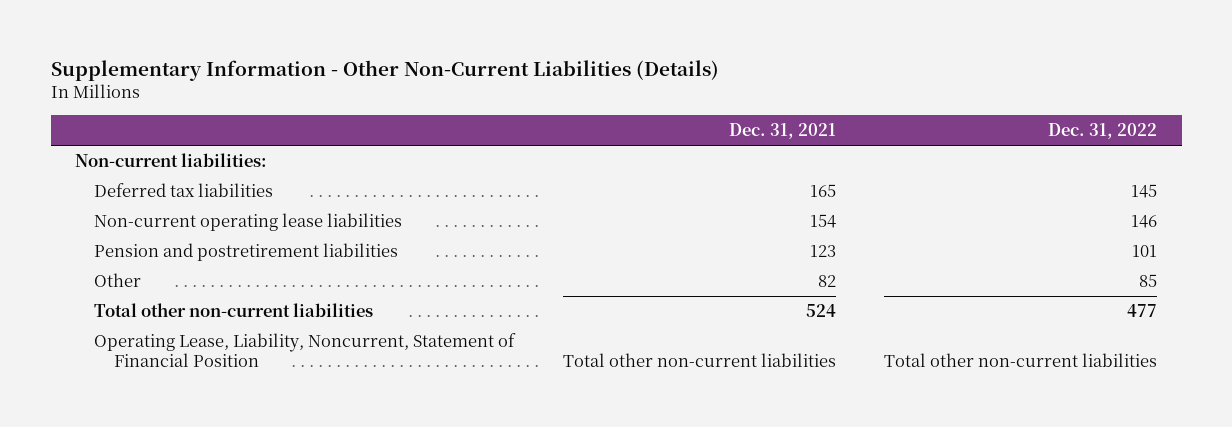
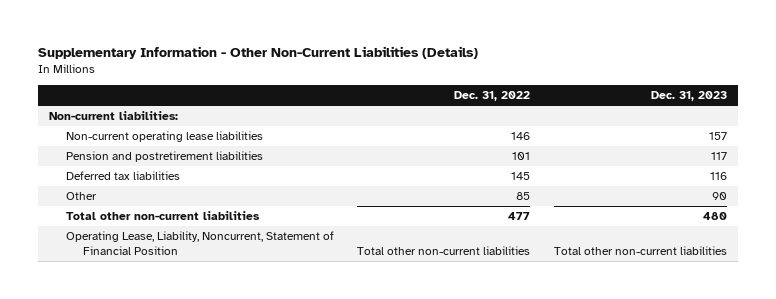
- | Dec. 31, 2021 | Dec. 31, 2022
+ | Dec. 31, 2022 | Dec. 31, 2023
moved down: Deferred tax liabilities | 145 | 116

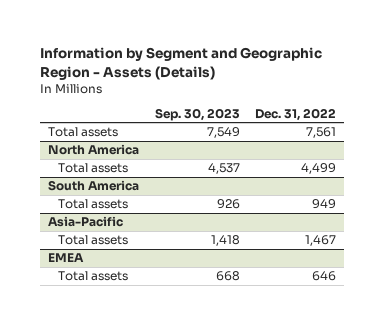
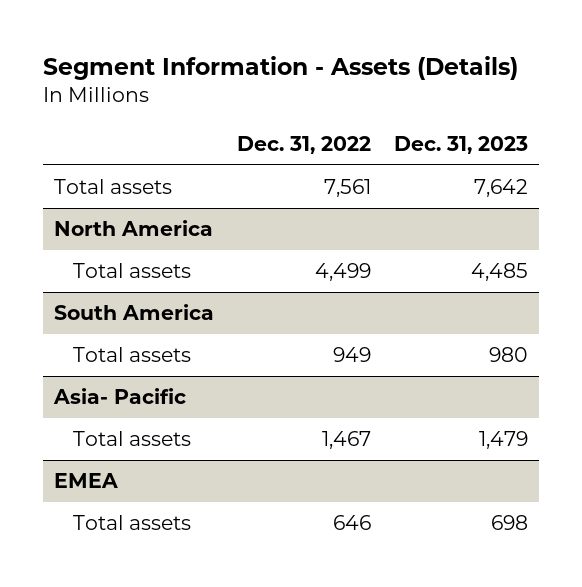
- Information by Segment and Geographic Region - Assets (Details)
+ Segment Information - Assets (Details)
- | Sep. 30, 2023 | Dec. 31, 2022
+ | Dec. 31, 2022 | Dec. 31, 2023
- Asia-Pacific
+ Asia- Pacific

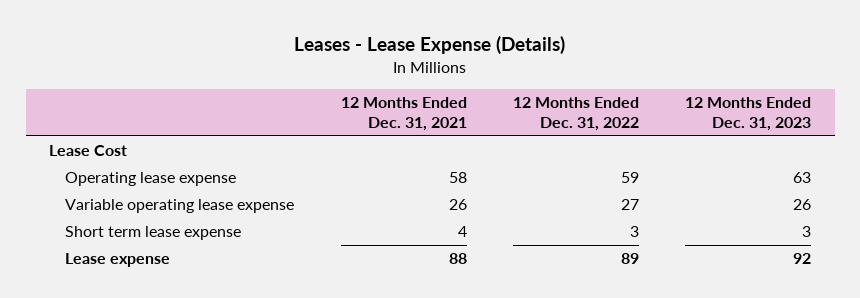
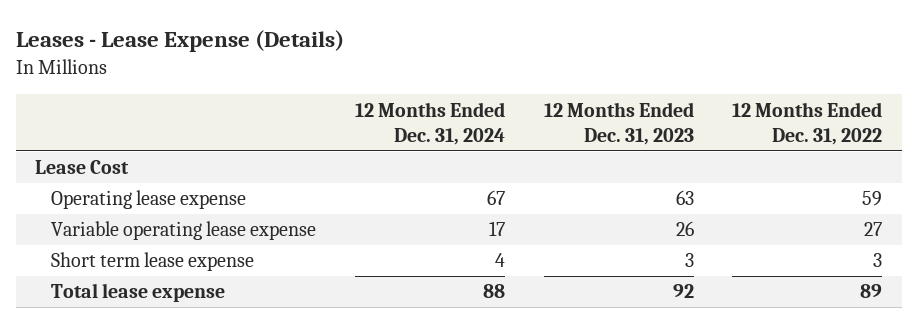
- | 12 Months Ended Dec. 31, 2021 | 12 Months Ended Dec. 31, 2022 | 12 Months Ended Dec. 31, 2023
+ | 12 Months Ended Dec. 31, 2024 | 12 Months Ended Dec. 31, 2023 | 12 Months Ended Dec. 31, 2022
- Lease expense | 88 | 89 | 92
+ Total lease expense | 88 | 92 | 89

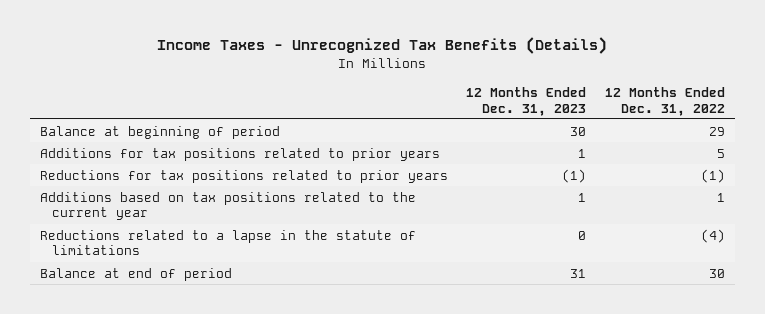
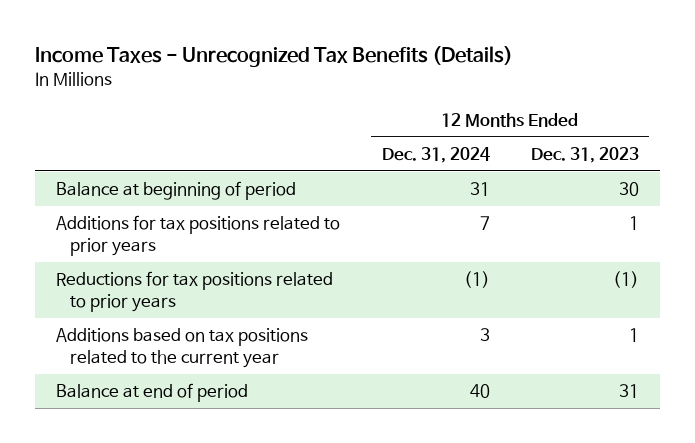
- | 12 Months Ended Dec. 31, 2023 | 12 Months Ended Dec. 31, 2022
+ | 12 Months Ended Dec. 31, 2024 | 12 Months Ended Dec. 31, 2023
- Reductions related to a lapse in the statute of limitations | 0 | (4)

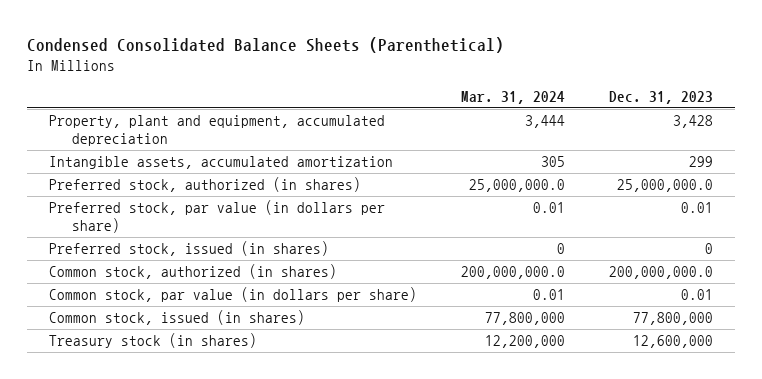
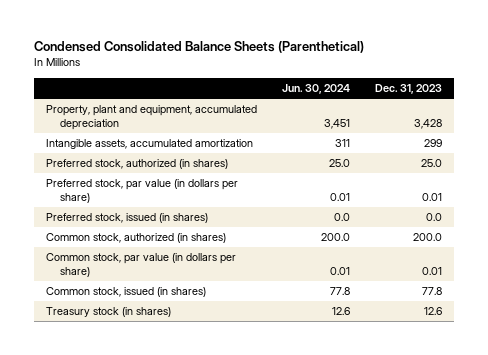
- | Mar. 31, 2024 | Dec. 31, 2023
+ | Jun. 30, 2024 | Dec. 31, 2023
- Preferred stock, authorized (in shares) | 25,000,000.0 | 25,000,000.0
+ Preferred stock, authorized (in shares) | 25.0 | 25.0
- Preferred stock, issued (in shares) | 0 | 0
- Common stock, authorized (in shares) | 200,000,000.0 | 200,000,000.0
+ Preferred stock, issued (in shares) | 0.0 | 0.0
+ Common stock, authorized (in shares) | 200.0 | 200.0
- Common stock, issued (in shares) | 77,800,000 | 77,800,000
- Treasury stock (in shares) | 12,200,000 | 12,600,000
+ Common stock, issued (in shares) | 77.8 | 77.8
+ Treasury stock (in shares) | 12.6 | 12.6

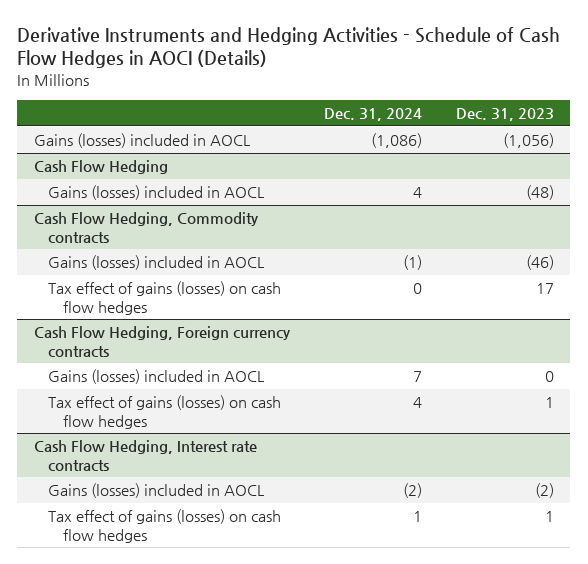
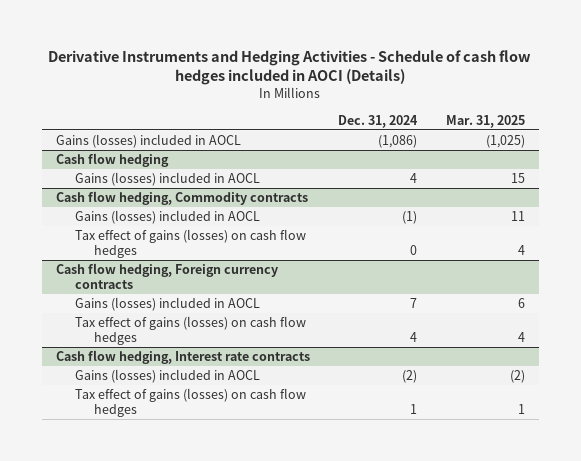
- Derivative Instruments and Hedging Activities - Schedule of Cash Flow Hedges in AOCI (Details)
+ Derivative Instruments and Hedging Activities - Schedule of cash flow hedges included in AOCI (Details)
- | Dec. 31, 2024 | Dec. 31, 2023
+ | Dec. 31, 2024 | Mar. 31, 2025
- Cash Flow Hedging
+ Cash flow hedging
- Cash Flow Hedging, Commodity contracts
+ Cash flow hedging, Commodity contracts
- Cash Flow Hedging, Foreign currency contracts
+ Cash flow hedging, Foreign currency contracts
- Cash Flow Hedging, Interest rate contracts
+ Cash flow hedging, Interest rate contracts

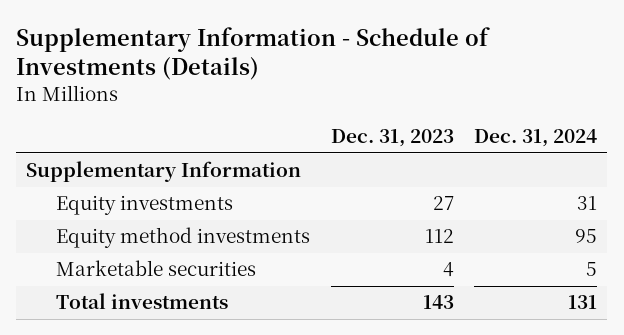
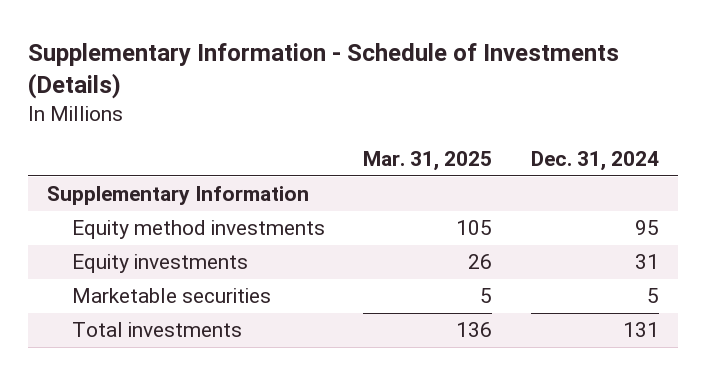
- | Dec. 31, 2023 | Dec. 31, 2024
+ | Mar. 31, 2025 | Dec. 31, 2024
moved down: Equity investments | 26 | 31

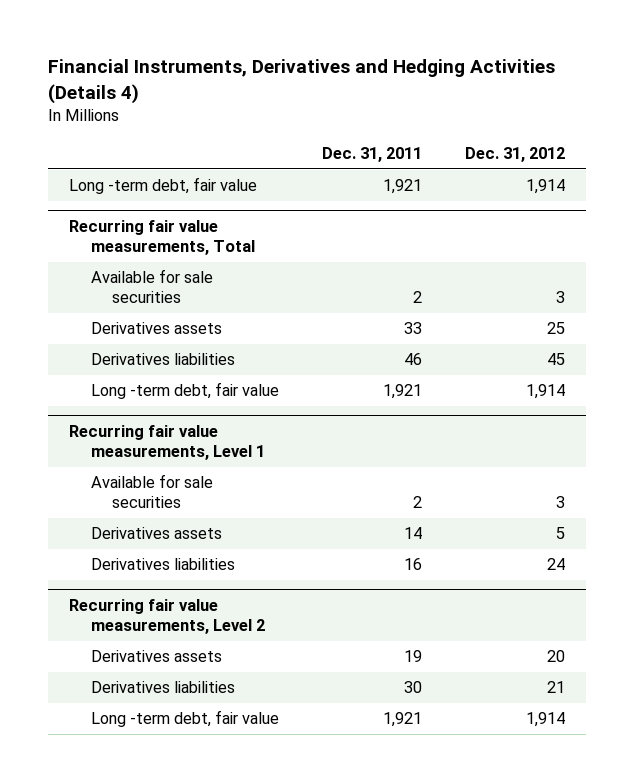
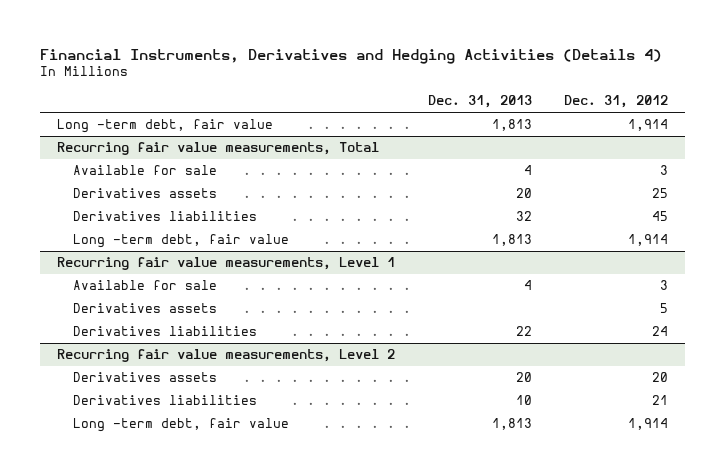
- | Dec. 31, 2011 | Dec. 31, 2012
+ | Dec. 31, 2013 | Dec. 31, 2012
@ Recurring fair value measurements, Total
- Available for sale securities | 2 | 3
+ Available for sale | 4 | 3
@ Recurring fair value measurements, Level 1
- Available for sale securities | 2 | 3
+ Available for sale | 4 | 3

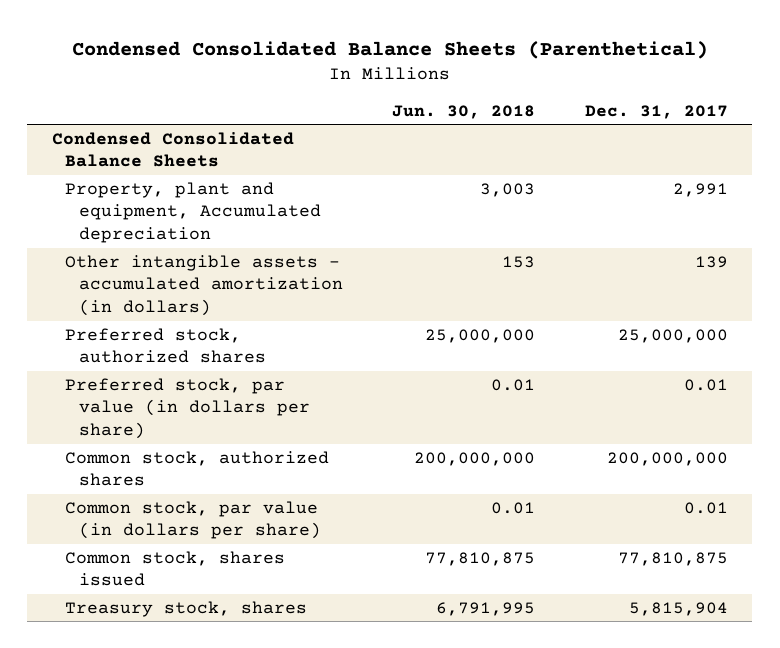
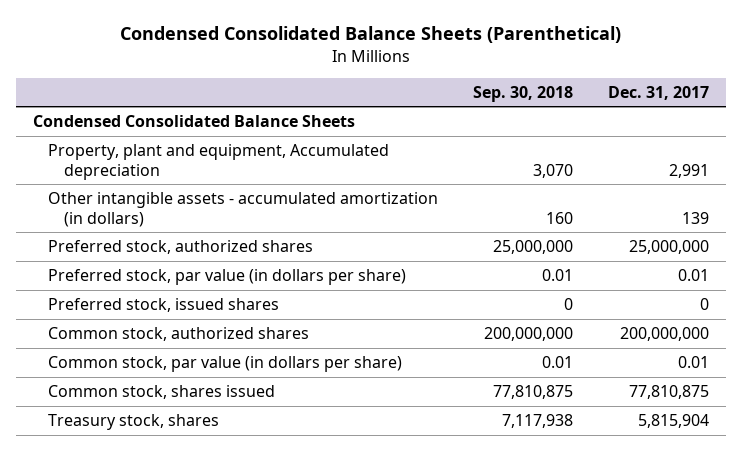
- | Jun. 30, 2018 | Dec. 31, 2017
+ | Sep. 30, 2018 | Dec. 31, 2017
+ Preferred stock, issued shares | 0 | 0

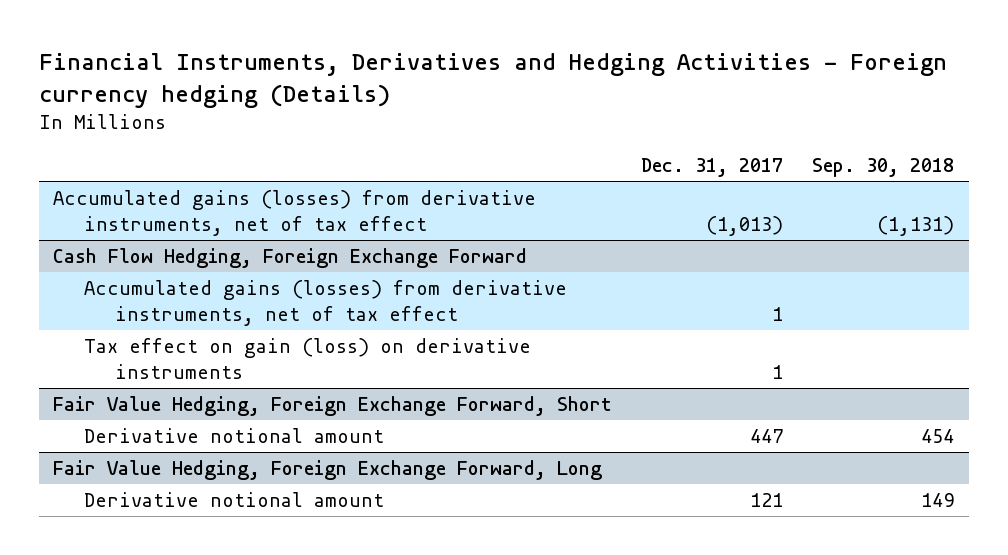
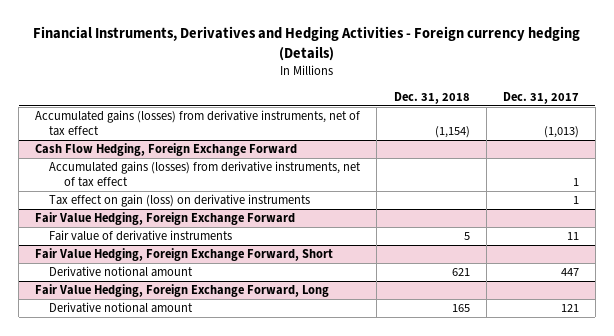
- | Dec. 31, 2017 | Sep. 30, 2018
+ | Dec. 31, 2018 | Dec. 31, 2017
+ Fair Value Hedging, Foreign Exchange Forward
+ Fair value of derivative instruments | 5 | 11

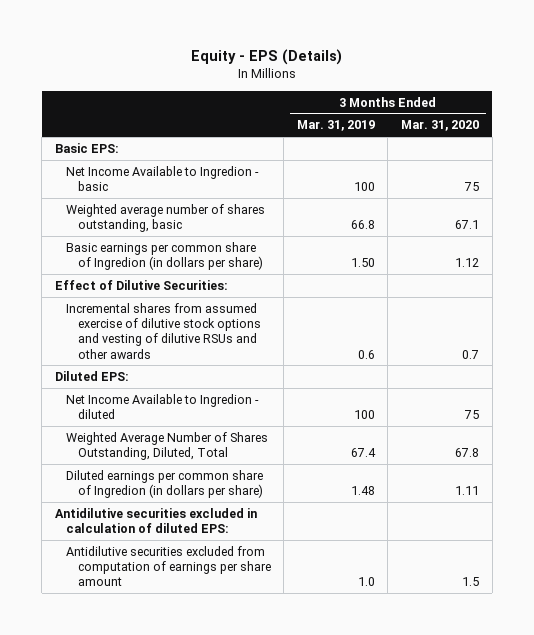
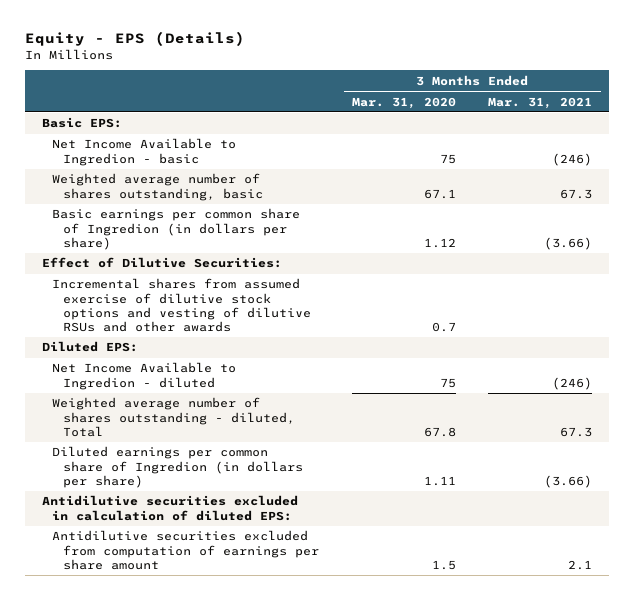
- | 3 Months Ended Mar. 31, 2019 | 3 Months Ended Mar. 31, 2020
+ | 3 Months Ended Mar. 31, 2020 | 3 Months Ended Mar. 31, 2021
- Weighted Average Number of Shares Outstanding, Diluted, Total | 67.4 | 67.8
+ Weighted average number of shares outstanding - diluted, Total | 67.8 | 67.3

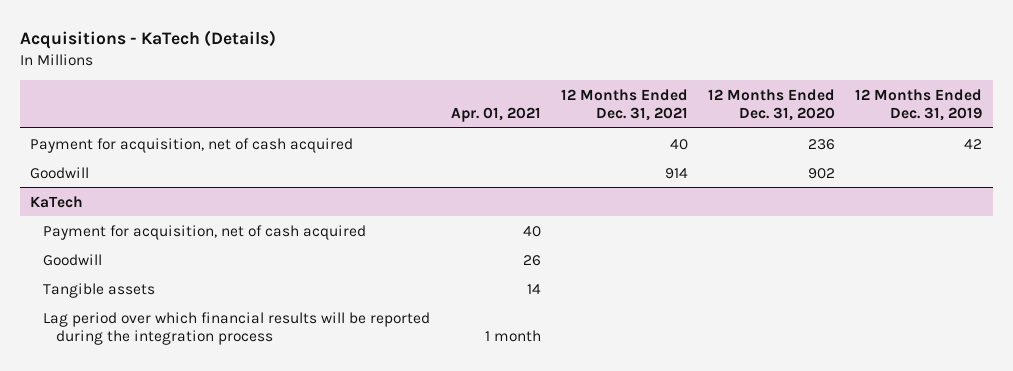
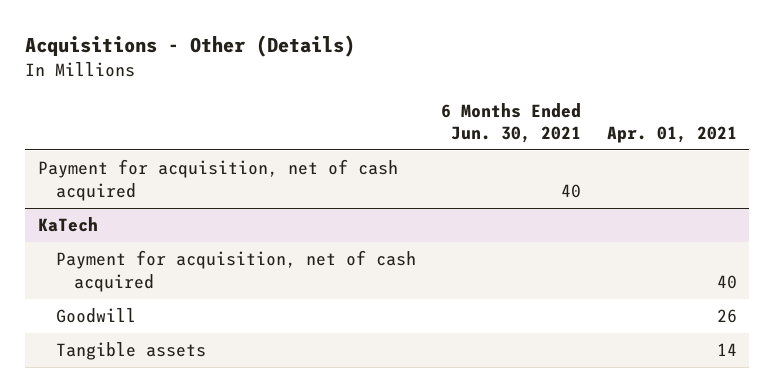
- Acquisitions - KaTech (Details)
+ Acquisitions - Other (Details)
- | Apr. 01, 2021 | 12 Months Ended Dec. 31, 2021 | 12 Months Ended Dec. 31, 2020 | 12 Months Ended Dec. 31, 2019
+ | 6 Months Ended Jun. 30, 2021 | Apr. 01, 2021
- Goodwill | | 914 | 902 |
@ KaTech
- Lag period over which financial results will be reported during the integration process | 1 month | | |

